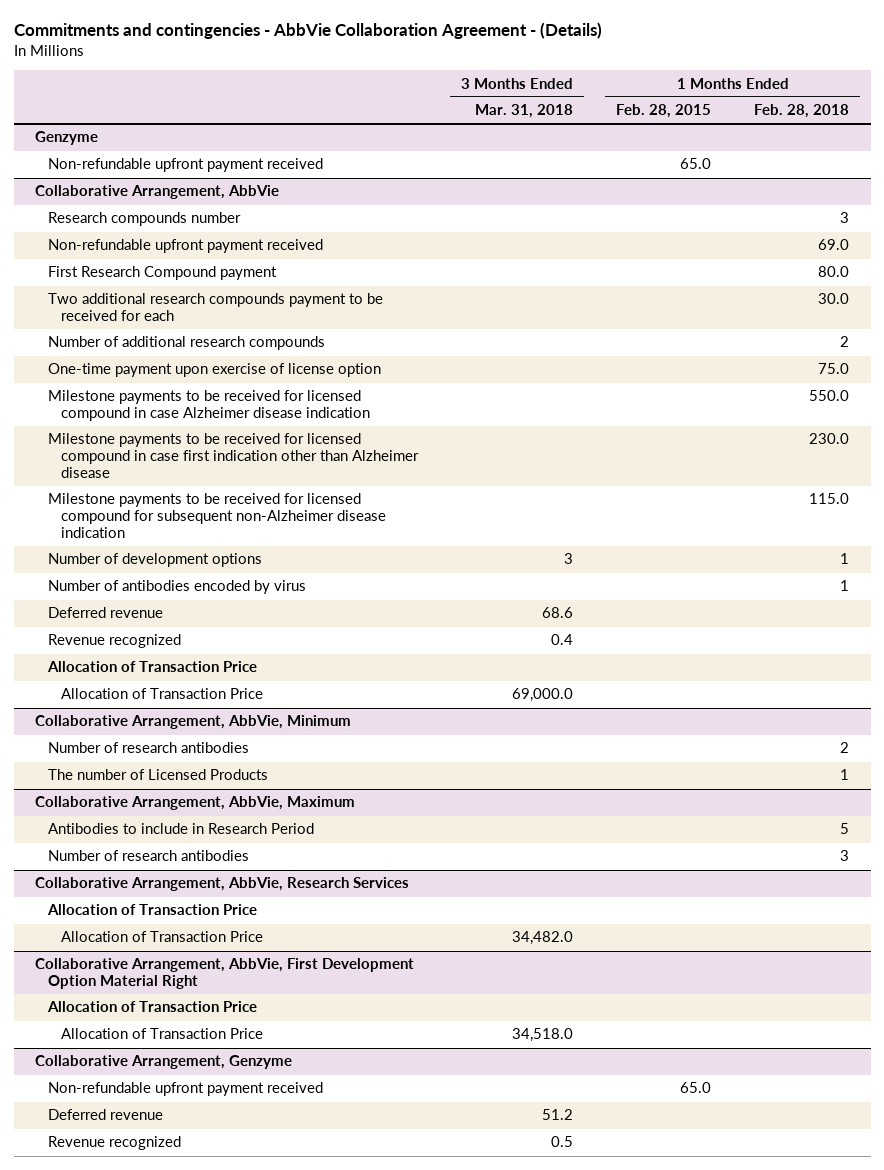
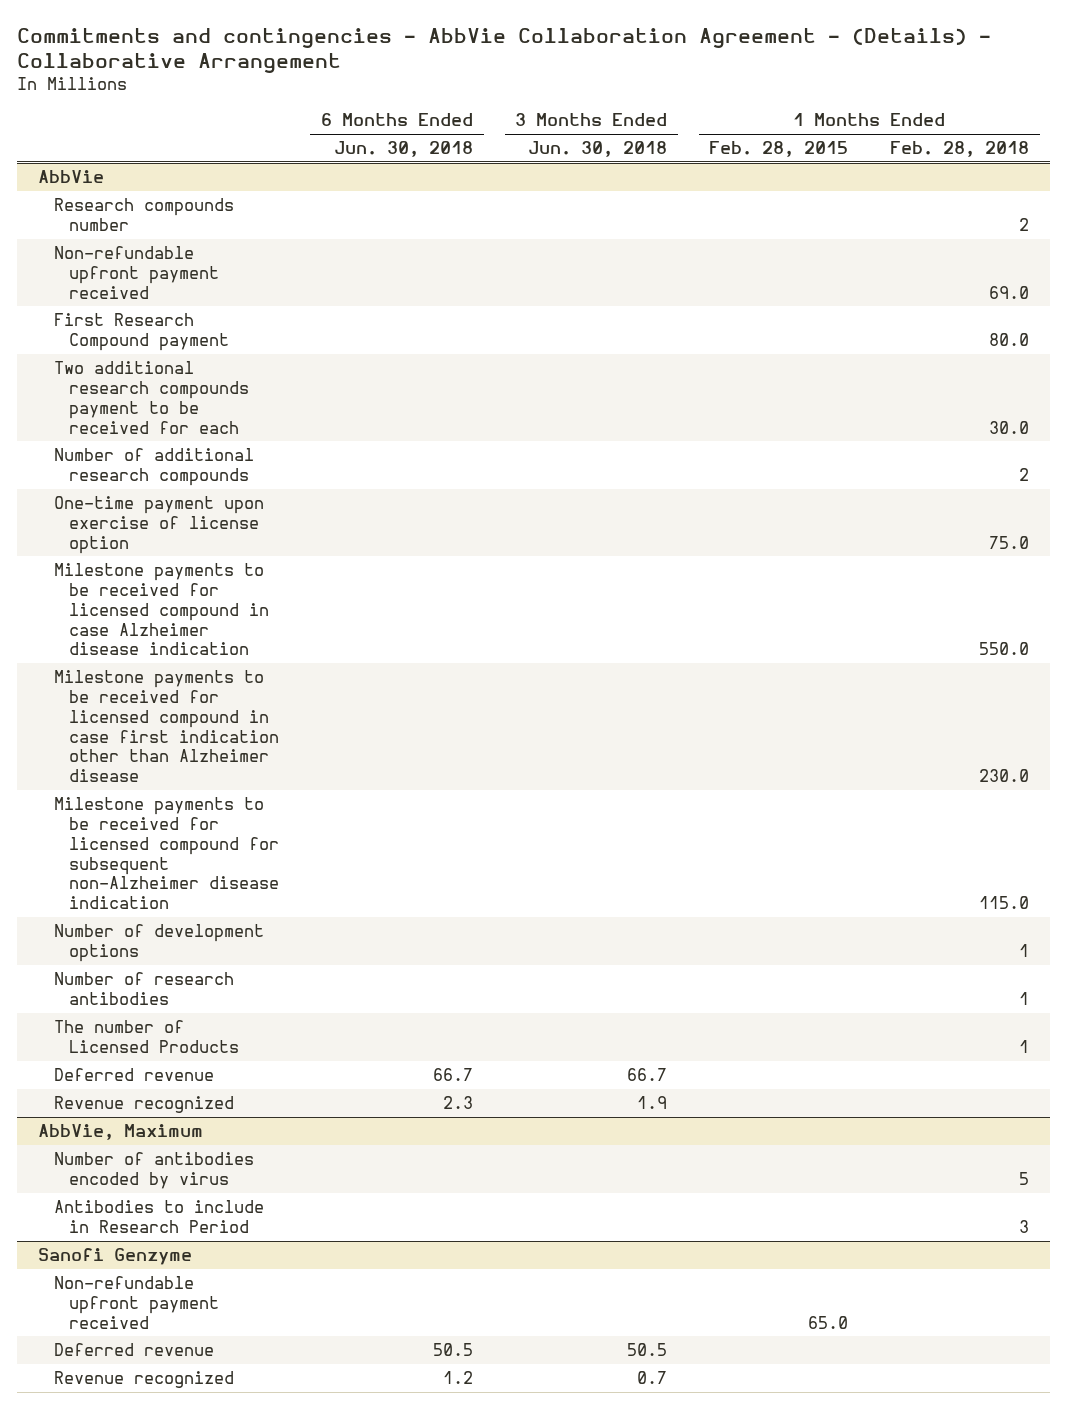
- Commitments and contingencies - AbbVie Collaboration Agreement - (Details)
+ Commitments and contingencies - AbbVie Collaboration Agreement - (Details) - Collaborative Arrangement
- | 3 Months Ended Mar. 31, 2018 | 1 Months Ended Feb. 28, 2015 | 1 Months Ended Feb. 28, 2018
+ | 6 Months Ended Jun. 30, 2018 | 3 Months Ended Jun. 30, 2018 | 1 Months Ended Feb. 28, 2015 | 1 Months Ended Feb. 28, 2018
- Genzyme
- Non-refundable upfront payment received | | 65.0 |
- Collaborative Arrangement, AbbVie
- Research compounds number | | | 3
+ AbbVie
+ Research compounds number | | | | 2
- Number of antibodies encoded by virus | | | 1
+ Number of research antibodies | | | | 1
+ The number of Licensed Products | | | | 1
- Allocation of Transaction Price
- Allocation of Transaction Price | 69,000.0 | |
- Collaborative Arrangement, AbbVie, Minimum
- Number of research antibodies | | | 2
- The number of Licensed Products | | | 1
- Collaborative Arrangement, AbbVie, Maximum
- Antibodies to include in Research Period | | | 5
- Number of research antibodies | | | 3
- Collaborative Arrangement, AbbVie, Research Services
- Allocation of Transaction Price
- Allocation of Transaction Price | 34,482.0 | |
- Collaborative Arrangement, AbbVie, First Development Option Material Right
- Allocation of Transaction Price
- Allocation of Transaction Price | 34,518.0 | |
- Collaborative Arrangement, Genzyme
+ AbbVie, Maximum
+ Number of antibodies encoded by virus | | | | 5
+ Antibodies to include in Research Period | | | | 3
+ Sanofi Genzyme

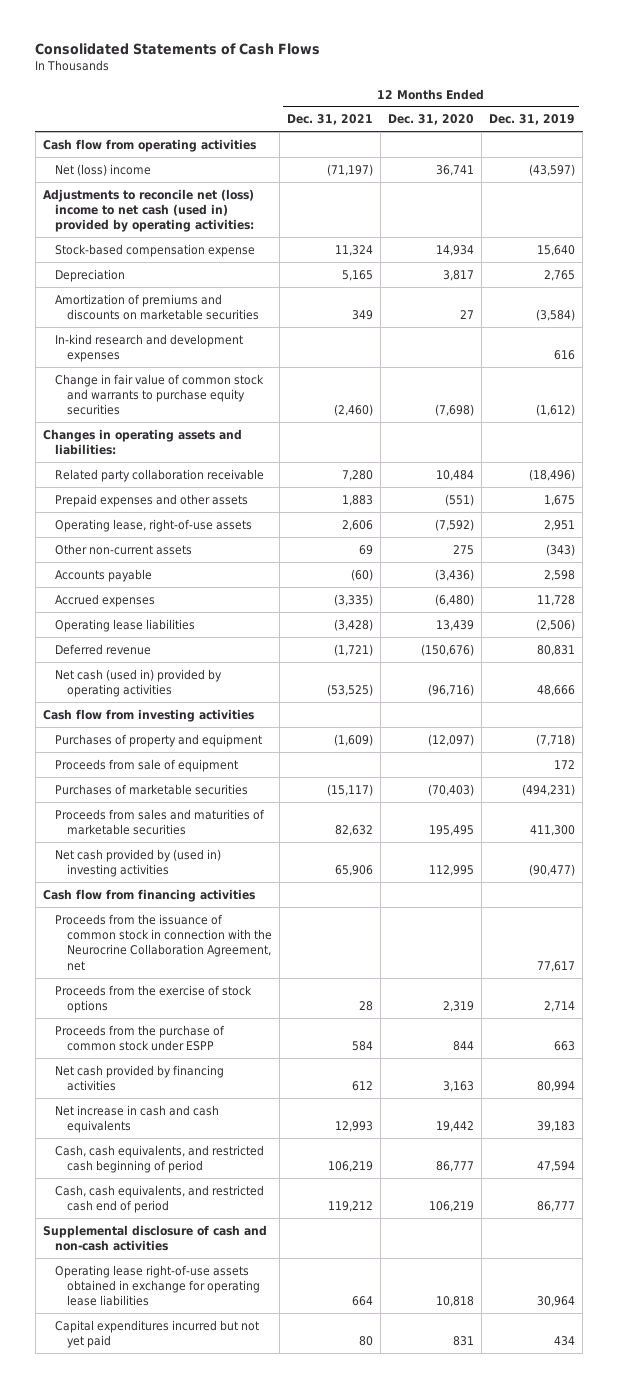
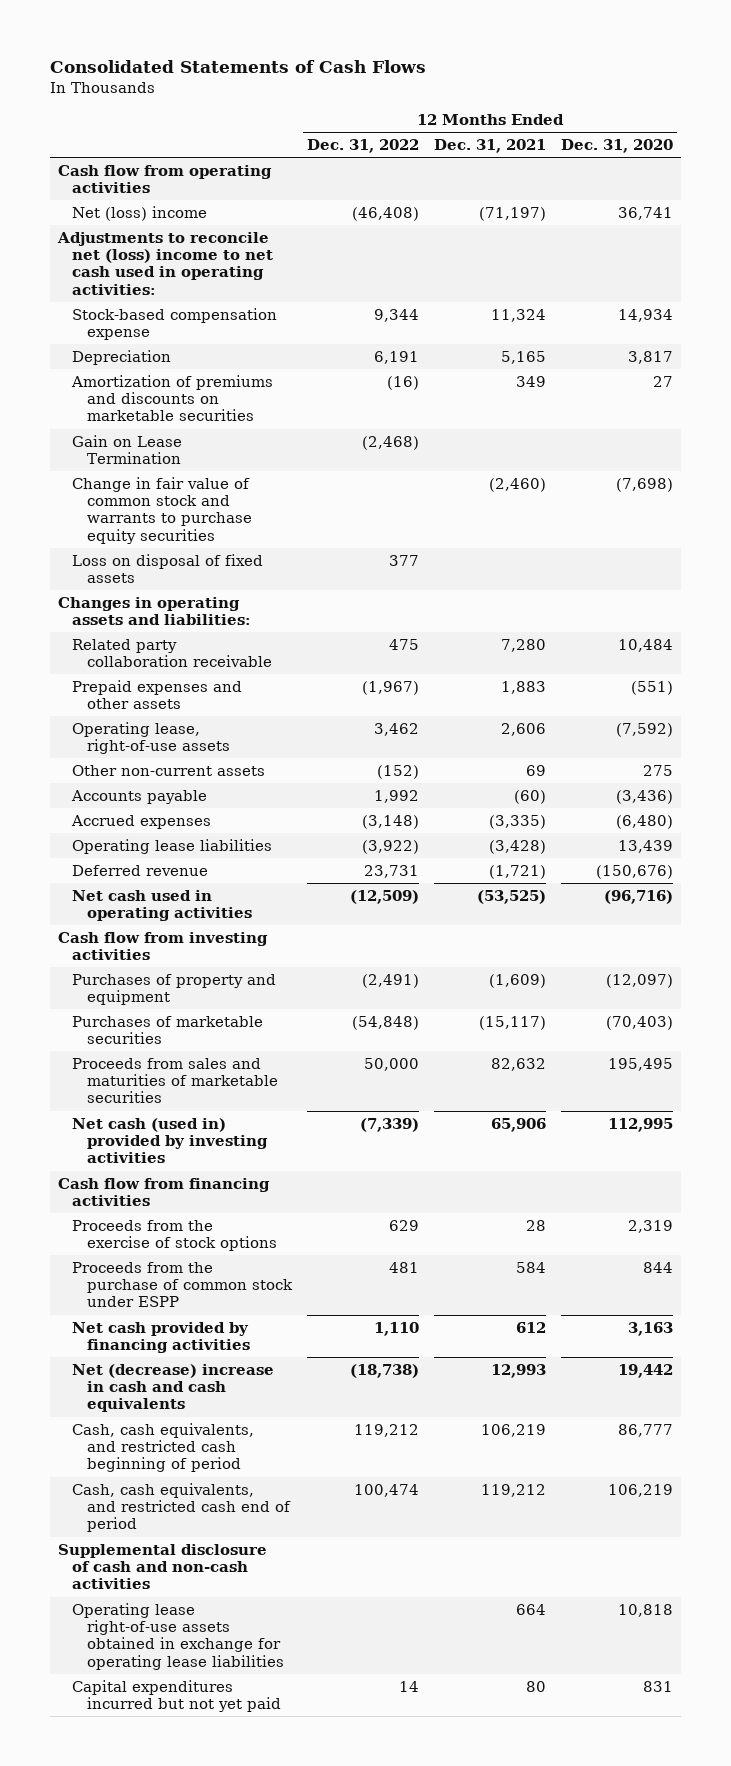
- | 12 Months Ended Dec. 31, 2021 | 12 Months Ended Dec. 31, 2020 | 12 Months Ended Dec. 31, 2019
+ | 12 Months Ended Dec. 31, 2022 | 12 Months Ended Dec. 31, 2021 | 12 Months Ended Dec. 31, 2020
- Adjustments to reconcile net (loss) income to net cash (used in) provided by operating activities:
+ Adjustments to reconcile net (loss) income to net cash used in operating activities:
- In-kind research and development expenses | | | 616
+ Gain on Lease Termination | (2,468) | |
+ Loss on disposal of fixed assets | 377 | |
- Net cash (used in) provided by operating activities | (53,525) | (96,716) | 48,666
+ Net cash used in operating activities | (12,509) | (53,525) | (96,716)
- Proceeds from sale of equipment | | | 172
- Net cash provided by (used in) investing activities | 65,906 | 112,995 | (90,477)
+ Net cash (used in) provided by investing activities | (7,339) | 65,906 | 112,995
- Proceeds from the issuance of common stock in connection with the Neurocrine Collaboration Agreement, net | | | 77,617
- Net increase in cash and cash equivalents | 12,993 | 19,442 | 39,183
+ Net (decrease) increase in cash and cash equivalents | (18,738) | 12,993 | 19,442

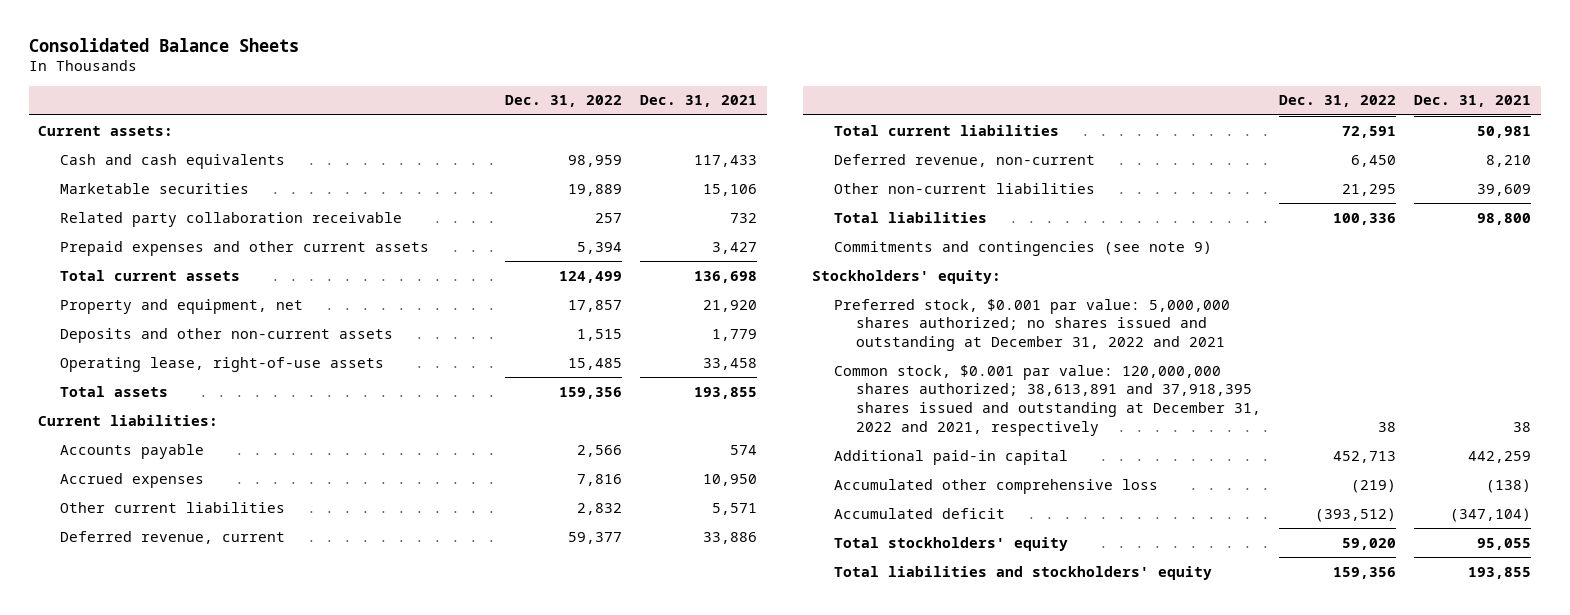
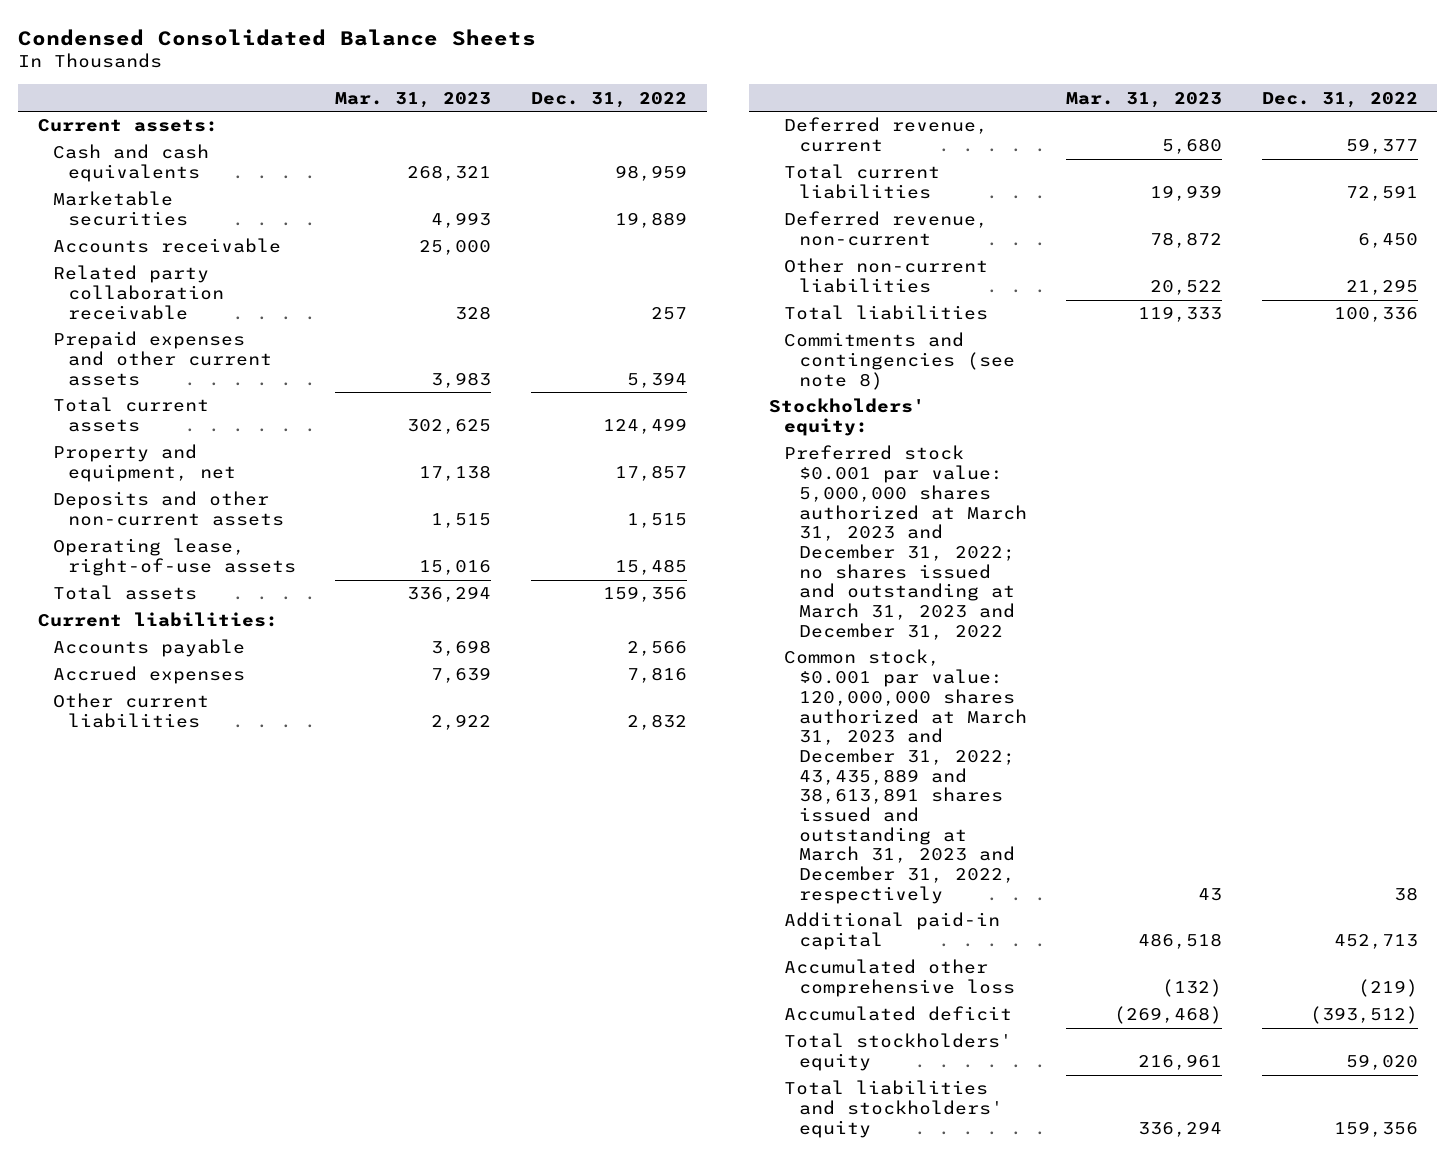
- Consolidated Balance Sheets
+ Condensed Consolidated Balance Sheets
- | Dec. 31, 2022 | Dec. 31, 2021
+ | Mar. 31, 2023 | Dec. 31, 2022
+ Accounts receivable | 25,000 |
- Commitments and contingencies (see note 9)
+ Commitments and contingencies (see note 8)
- Preferred stock, $0.001 par value: 5,000,000 shares authorized; no shares issued and outstanding at December 31, 2022 and 2021
- Common stock, $0.001 par value: 120,000,000 shares authorized; 38,613,891 and 37,918,395 shares issued and outstanding at December 31, 2022 and 2021, respectively | 38 | 38
+ Preferred stock $0.001 par value: 5,000,000 shares authorized at March 31, 2023 and December 31, 2022; no shares issued and outstanding at March 31, 2023 and December 31, 2022
+ Common stock, $0.001 par value: 120,000,000 shares authorized at March 31, 2023 and December 31, 2022; 43,435,889 and 38,613,891 shares issued and outstanding at March 31, 2023 and December 31, 2022, respectively | 43 | 38

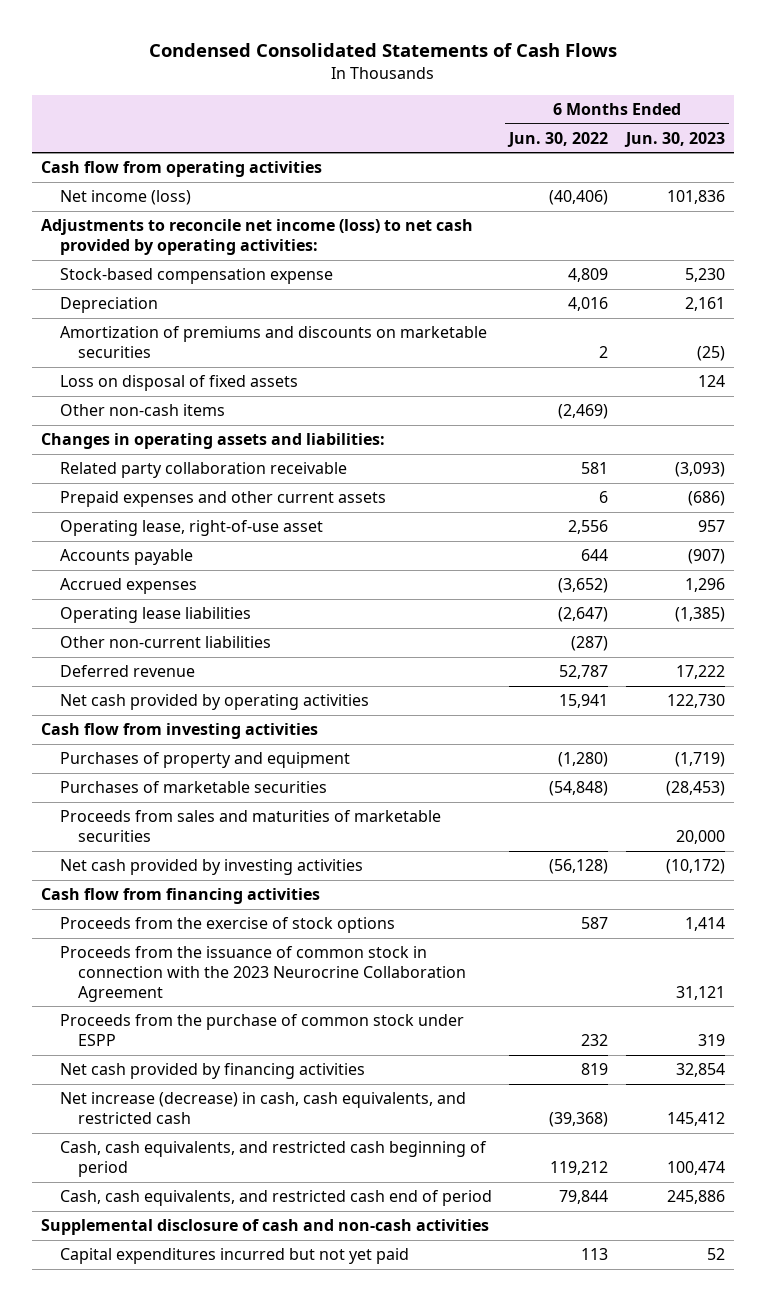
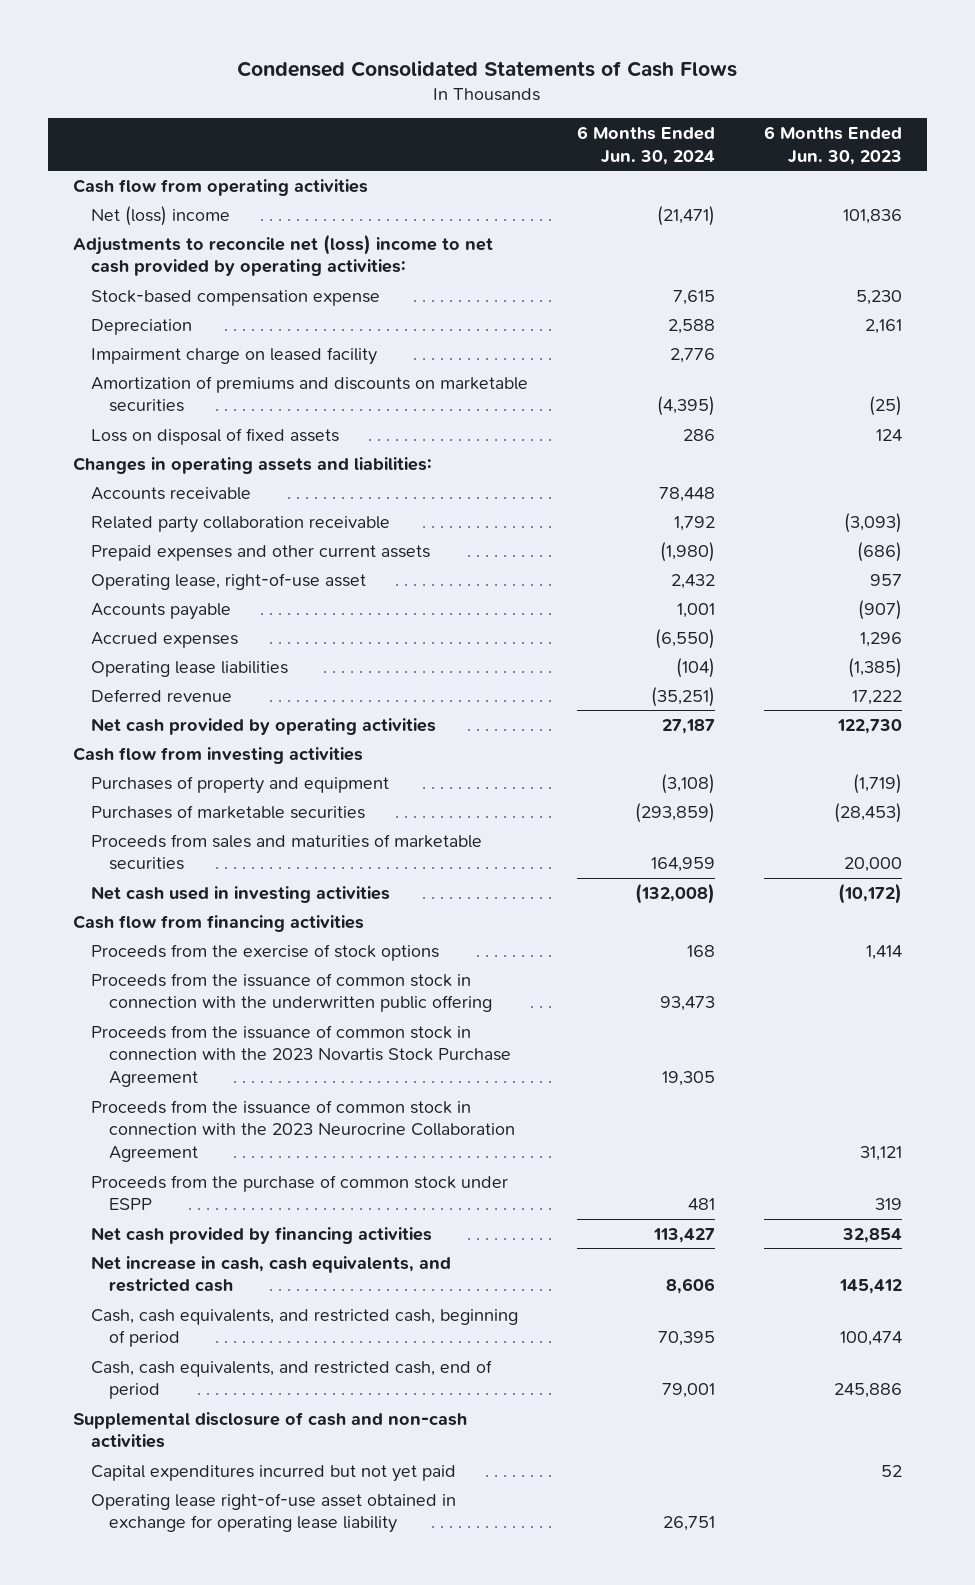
- | 6 Months Ended Jun. 30, 2022 | 6 Months Ended Jun. 30, 2023
+ | 6 Months Ended Jun. 30, 2024 | 6 Months Ended Jun. 30, 2023
- Net income (loss) | (40,406) | 101,836
- Adjustments to reconcile net income (loss) to net cash provided by operating activities:
+ Net (loss) income | (21,471) | 101,836
+ Adjustments to reconcile net (loss) income to net cash provided by operating activities:
+ Impairment charge on leased facility | 2,776 |
- Other non-cash items | (2,469) |
+ Accounts receivable | 78,448 |
- Other non-current liabilities | (287) |
- Net cash provided by investing activities | (56,128) | (10,172)
+ Net cash used in investing activities | (132,008) | (10,172)
+ Proceeds from the issuance of common stock in connection with the underwritten public offering | 93,473 |
+ Proceeds from the issuance of common stock in connection with the 2023 Novartis Stock Purchase Agreement | 19,305 |
- Net increase (decrease) in cash, cash equivalents, and restricted cash | (39,368) | 145,412
- Cash, cash equivalents, and restricted cash beginning of period | 119,212 | 100,474
- Cash, cash equivalents, and restricted cash end of period | 79,844 | 245,886
+ Net increase in cash, cash equivalents, and restricted cash | 8,606 | 145,412
+ Cash, cash equivalents, and restricted cash, beginning of period | 70,395 | 100,474
+ Cash, cash equivalents, and restricted cash, end of period | 79,001 | 245,886
+ Operating lease right-of-use asset obtained in exchange for operating lease liability | 26,751 |

